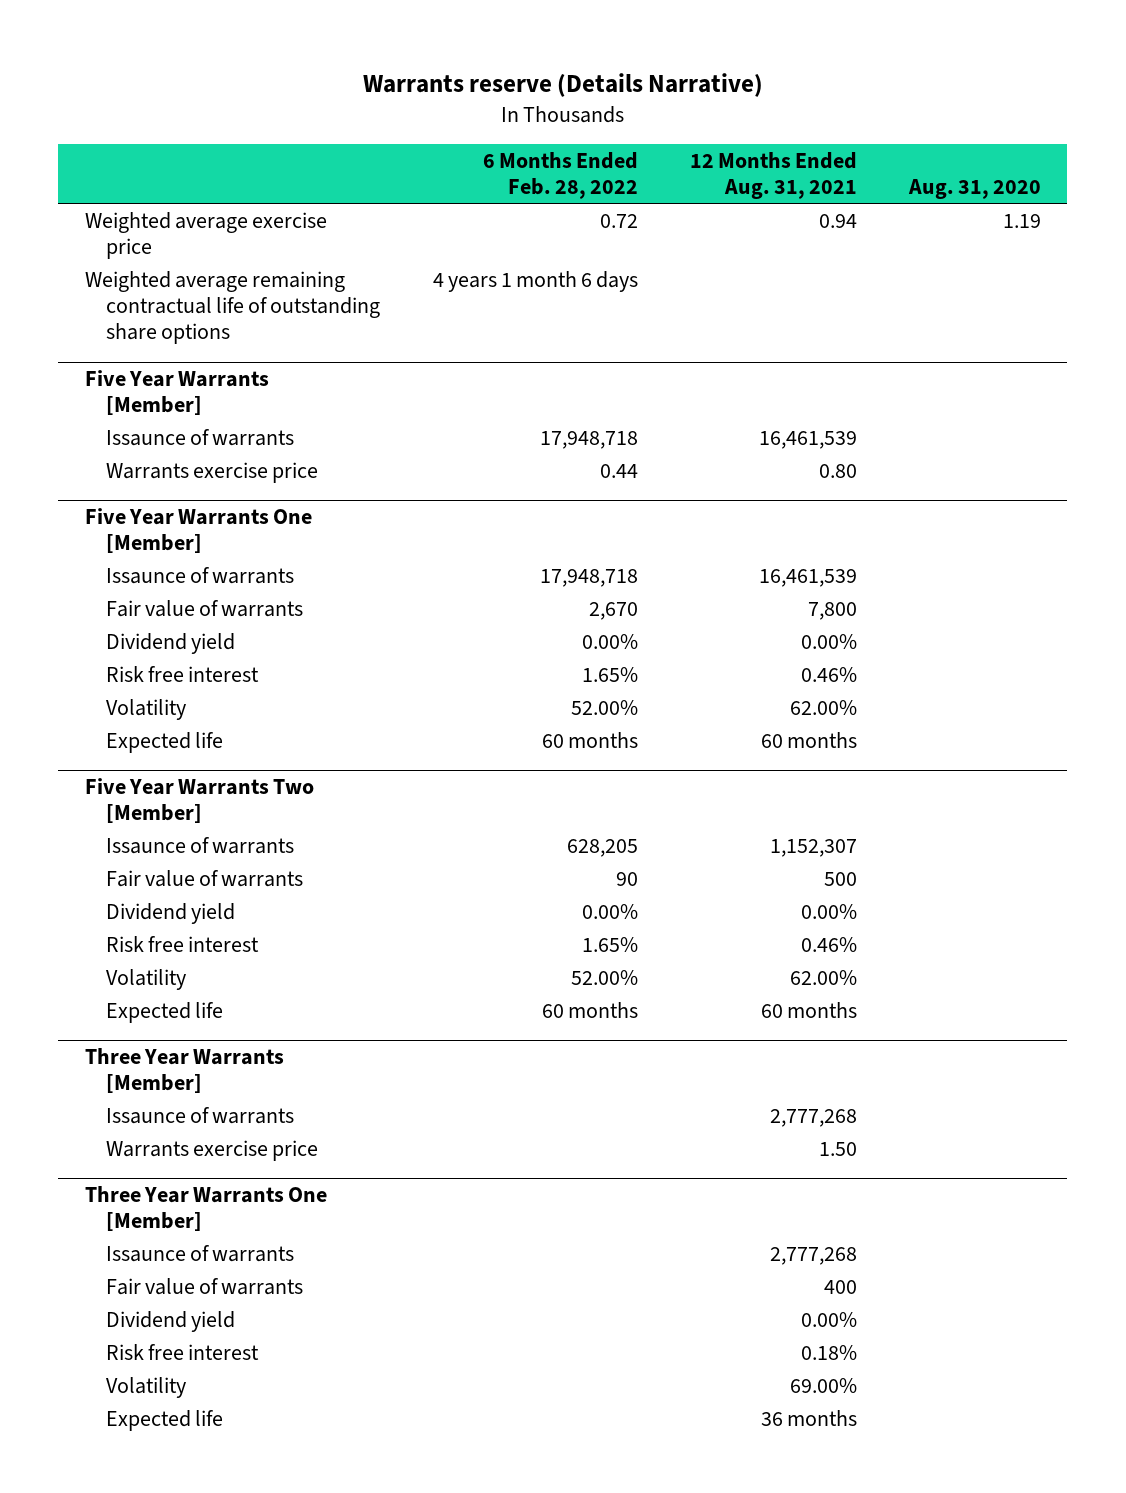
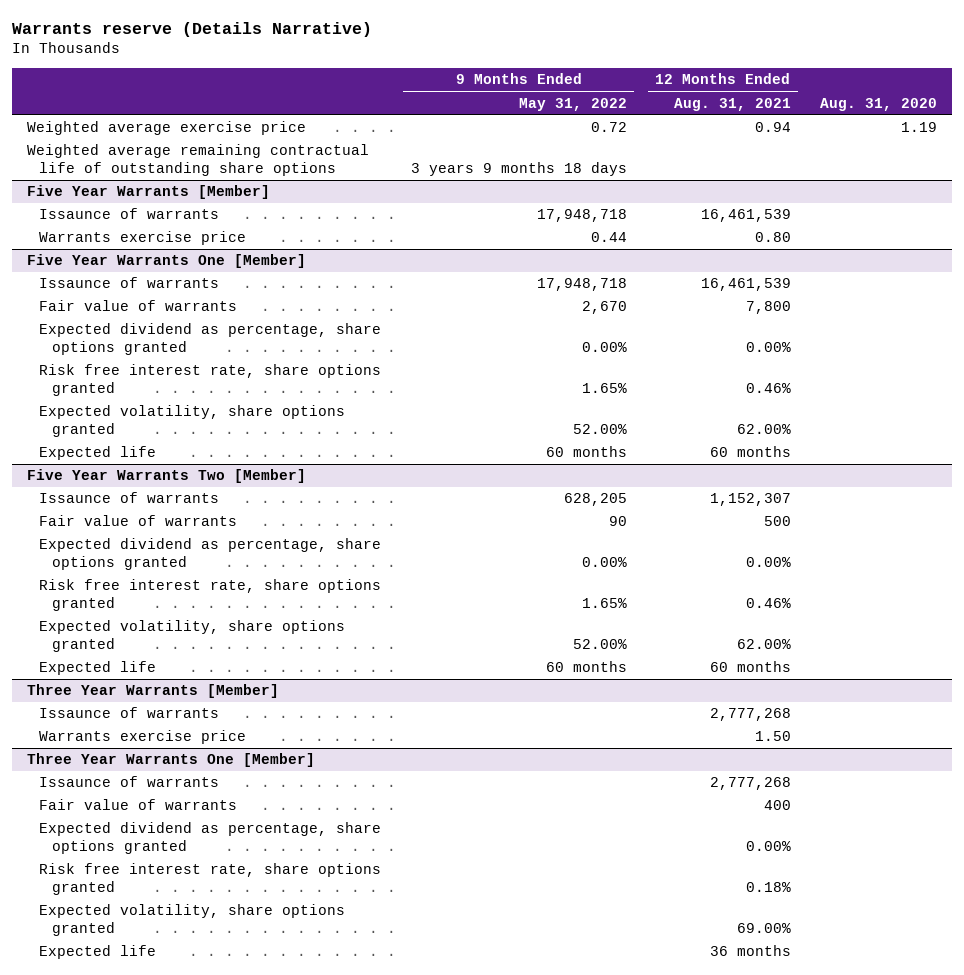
- | 6 Months Ended Feb. 28, 2022 | 12 Months Ended Aug. 31, 2021 | Aug. 31, 2020
+ | 9 Months Ended May 31, 2022 | 12 Months Ended Aug. 31, 2021 | Aug. 31, 2020
@ Five Year Warrants One [Member]
- Dividend yield | 0.00% | 0.00% |
- Risk free interest | 1.65% | 0.46% |
- Volatility | 52.00% | 62.00% |
+ Expected dividend as percentage, share options granted | 0.00% | 0.00% |
+ Risk free interest rate, share options granted | 1.65% | 0.46% |
+ Expected volatility, share options granted | 52.00% | 62.00% |
@ Five Year Warrants Two [Member]
- Dividend yield | 0.00% | 0.00% |
- Risk free interest | 1.65% | 0.46% |
- Volatility | 52.00% | 62.00% |
+ Expected dividend as percentage, share options granted | 0.00% | 0.00% |
+ Risk free interest rate, share options granted | 1.65% | 0.46% |
+ Expected volatility, share options granted | 52.00% | 62.00% |
@ Three Year Warrants One [Member]
- Dividend yield | | 0.00% |
- Risk free interest | | 0.18% |
- Volatility | | 69.00% |
+ Expected dividend as percentage, share options granted | | 0.00% |
+ Risk free interest rate, share options granted | | 0.18% |
+ Expected volatility, share options granted | | 69.00% |

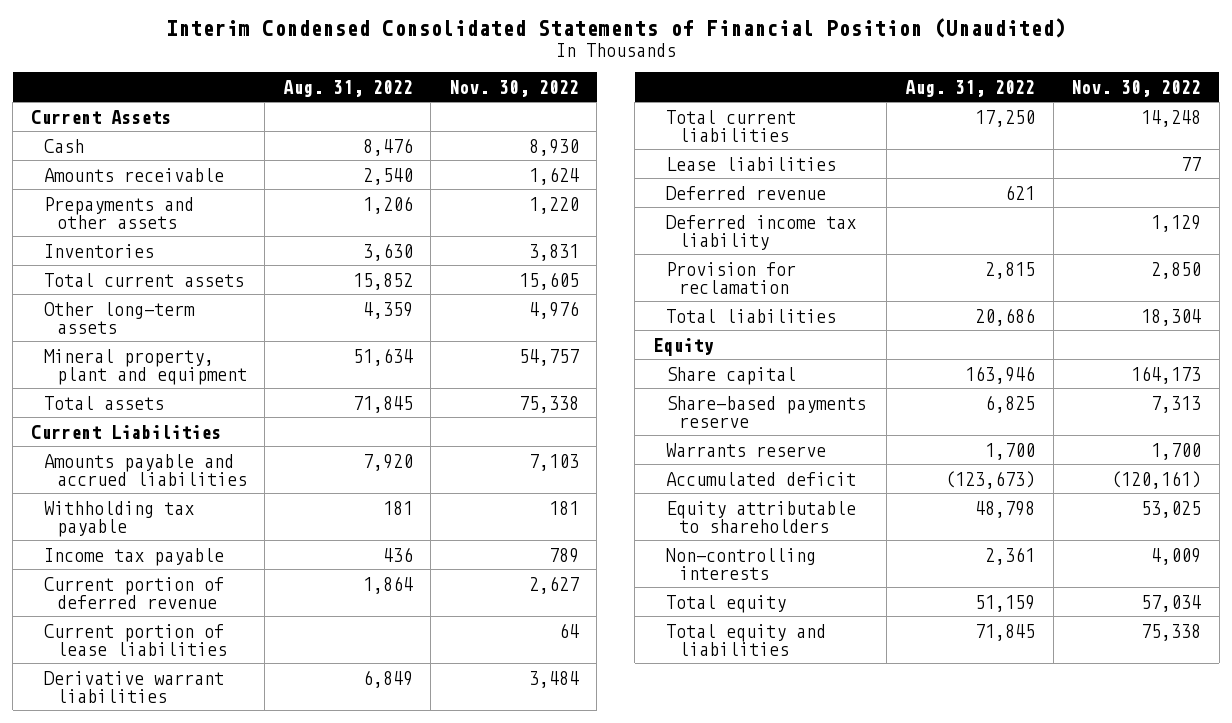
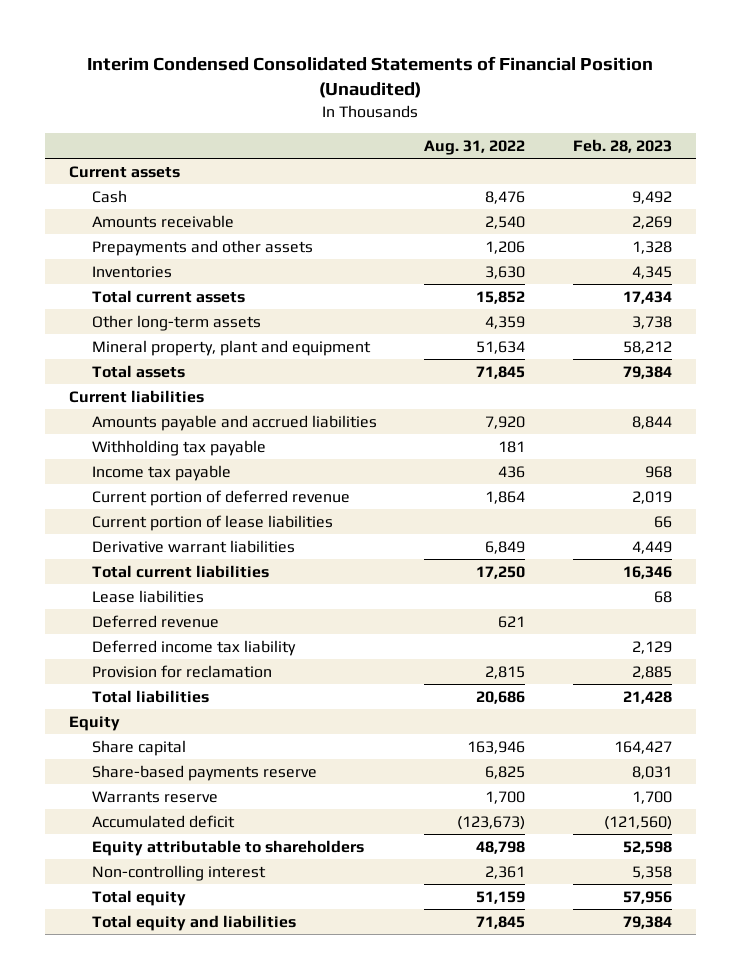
- | Aug. 31, 2022 | Nov. 30, 2022
+ | Aug. 31, 2022 | Feb. 28, 2023
- Current Assets
+ Current assets
- Current Liabilities
+ Current liabilities
- Non-controlling interests | 2,361 | 4,009
+ Non-controlling interest | 2,361 | 5,358

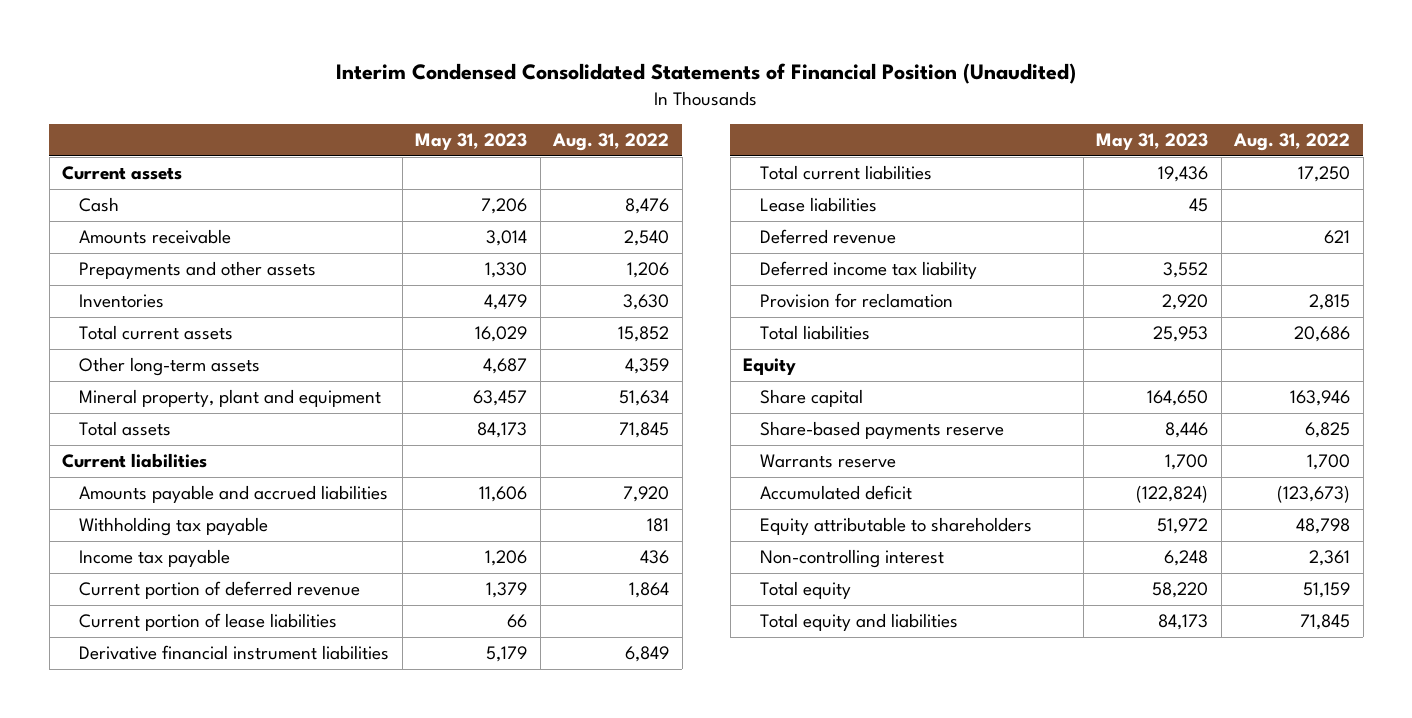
- | Aug. 31, 2022 | Feb. 28, 2023
+ | May 31, 2023 | Aug. 31, 2022
- Derivative warrant liabilities | 6,849 | 4,449
+ Derivative financial instrument liabilities | 5,179 | 6,849

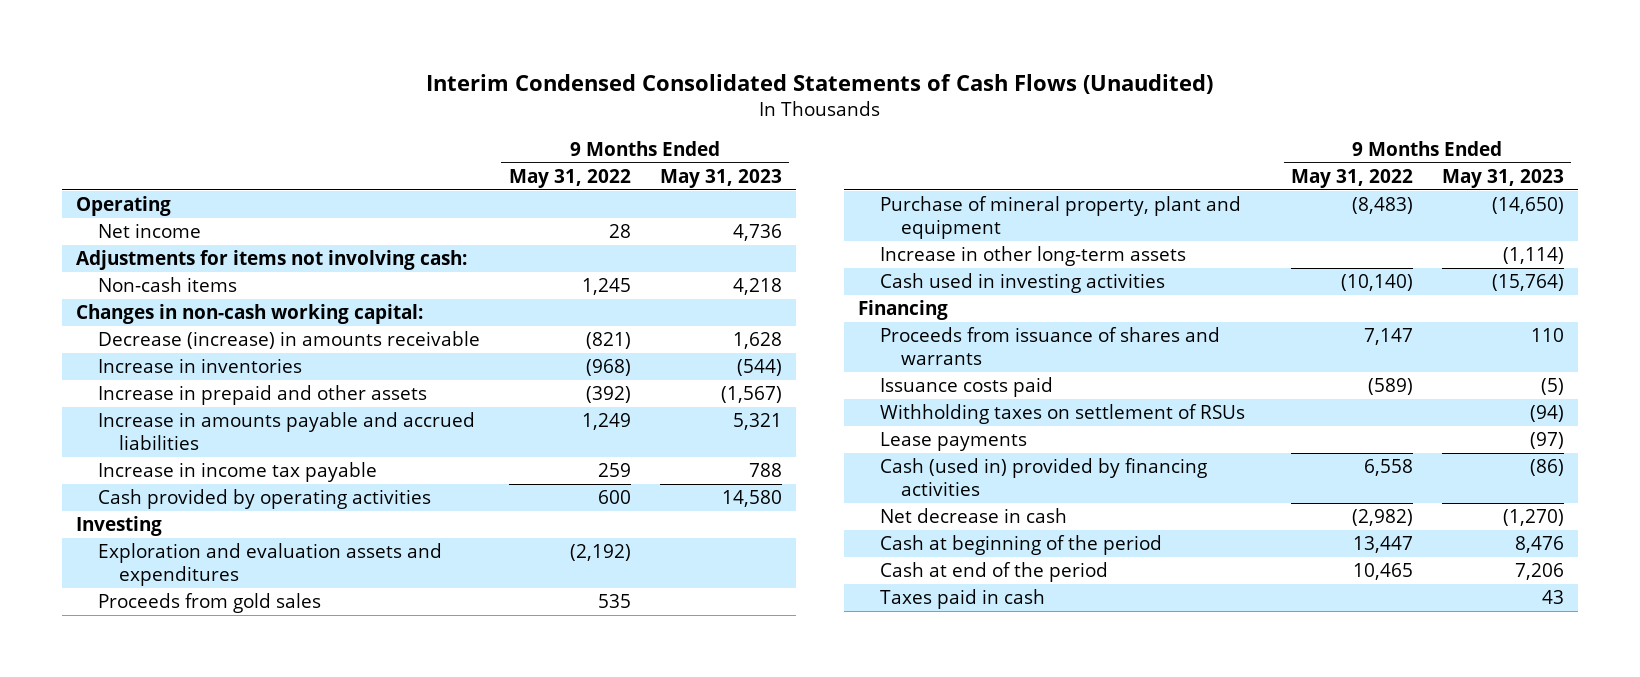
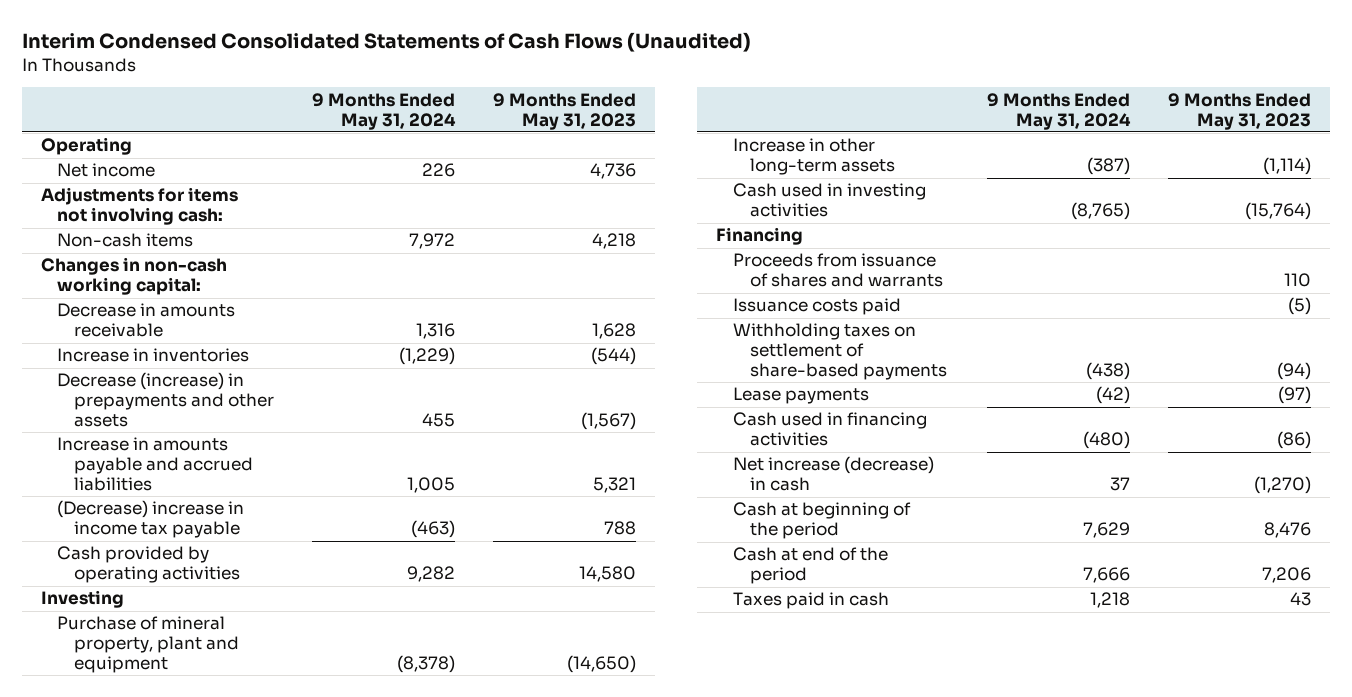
- | 9 Months Ended May 31, 2022 | 9 Months Ended May 31, 2023
+ | 9 Months Ended May 31, 2024 | 9 Months Ended May 31, 2023
- Decrease (increase) in amounts receivable | (821) | 1,628
+ Decrease in amounts receivable | 1,316 | 1,628
- Increase in prepaid and other assets | (392) | (1,567)
+ Decrease (increase) in prepayments and other assets | 455 | (1,567)
- Increase in income tax payable | 259 | 788
+ (Decrease) increase in income tax payable | (463) | 788
- Exploration and evaluation assets and expenditures | (2,192) |
- Proceeds from gold sales | 535 |
- Withholding taxes on settlement of RSUs | | (94)
+ Withholding taxes on settlement of share-based payments | (438) | (94)
- Cash (used in) provided by financing activities | 6,558 | (86)
- Net decrease in cash | (2,982) | (1,270)
+ Cash used in financing activities | (480) | (86)
+ Net increase (decrease) in cash | 37 | (1,270)

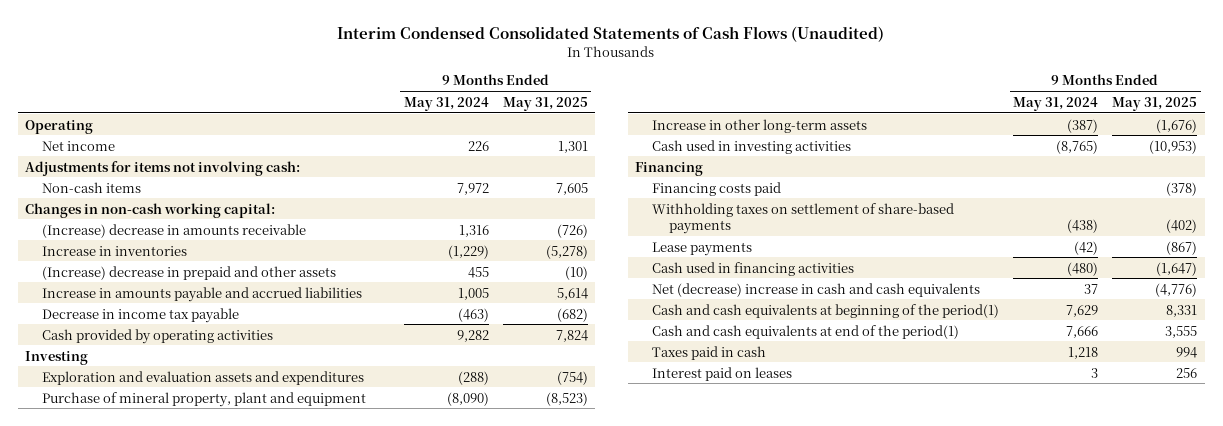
- | 9 Months Ended May 31, 2024 | 9 Months Ended May 31, 2023
+ | 9 Months Ended May 31, 2024 | 9 Months Ended May 31, 2025
- Decrease in amounts receivable | 1,316 | 1,628
+ (Increase) decrease in amounts receivable | 1,316 | (726)
- Decrease (increase) in prepayments and other assets | 455 | (1,567)
+ (Increase) decrease in prepaid and other assets | 455 | (10)
- (Decrease) increase in income tax payable | (463) | 788
+ Decrease in income tax payable | (463) | (682)
- Purchase of mineral property, plant and equipment | (8,378) | (14,650)
+ Exploration and evaluation assets and expenditures | (288) | (754)
+ Purchase of mineral property, plant and equipment | (8,090) | (8,523)
- Proceeds from issuance of shares and warrants | | 110
- Issuance costs paid | | (5)
+ Financing costs paid | | (378)
- Net increase (decrease) in cash | 37 | (1,270)
- Cash at beginning of the period | 7,629 | 8,476
- Cash at end of the period | 7,666 | 7,206
+ Net (decrease) increase in cash and cash equivalents | 37 | (4,776)
+ Cash and cash equivalents at beginning of the period(1) | 7,629 | 8,331
+ Cash and cash equivalents at end of the period(1) | 7,666 | 3,555
+ Interest paid on leases | 3 | 256

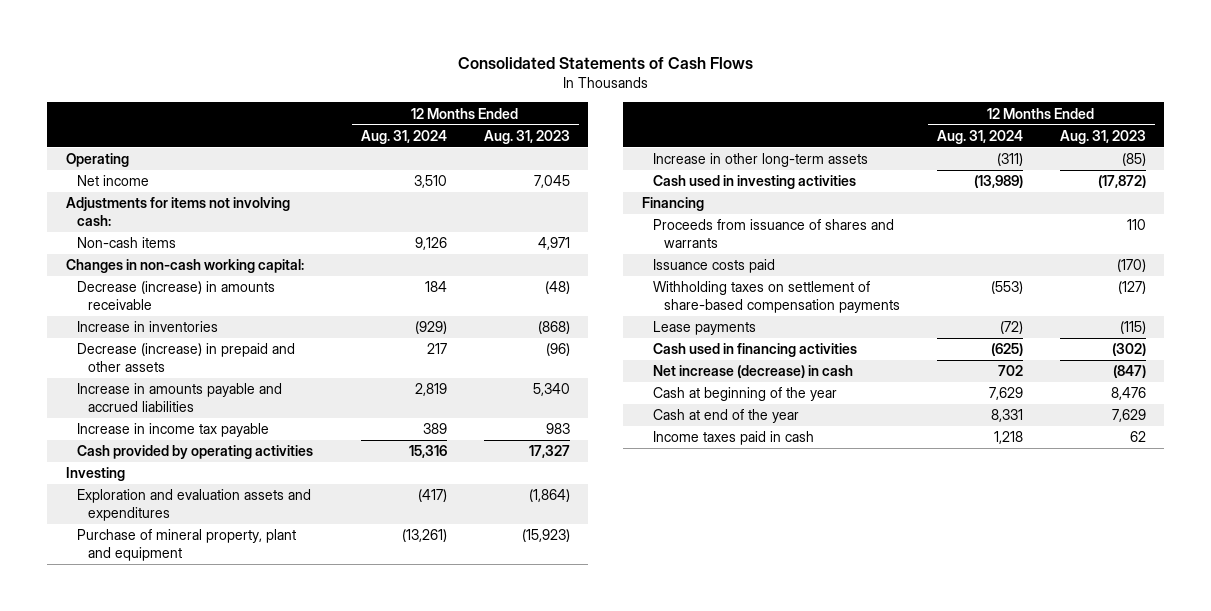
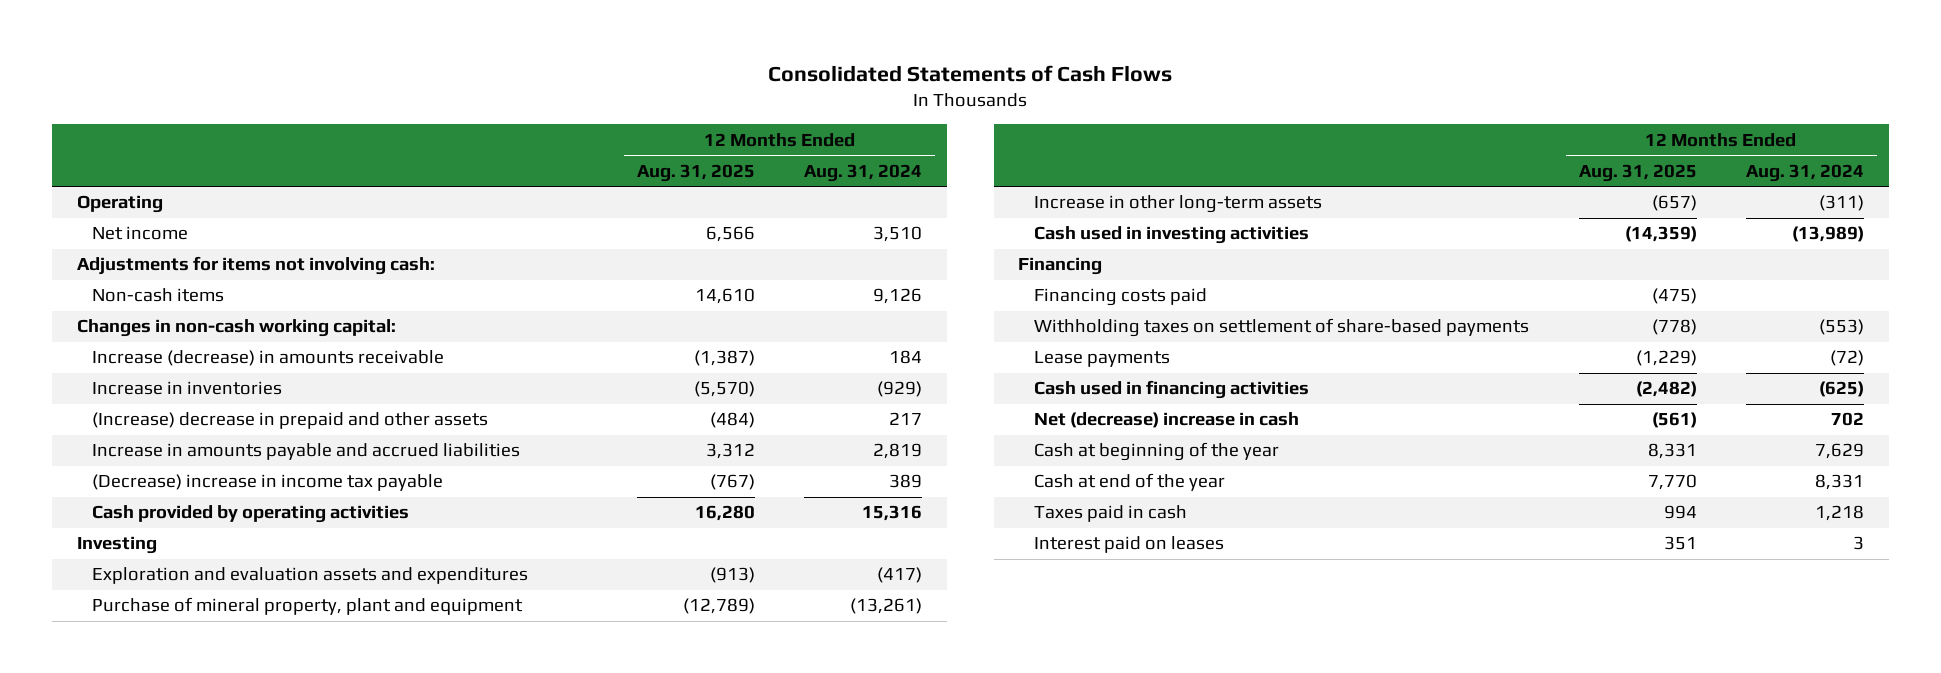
- | 12 Months Ended Aug. 31, 2024 | 12 Months Ended Aug. 31, 2023
+ | 12 Months Ended Aug. 31, 2025 | 12 Months Ended Aug. 31, 2024
- Decrease (increase) in amounts receivable | 184 | (48)
+ Increase (decrease) in amounts receivable | (1,387) | 184
- Decrease (increase) in prepaid and other assets | 217 | (96)
+ (Increase) decrease in prepaid and other assets | (484) | 217
- Increase in income tax payable | 389 | 983
+ (Decrease) increase in income tax payable | (767) | 389
- Proceeds from issuance of shares and warrants | | 110
- Issuance costs paid | | (170)
- Withholding taxes on settlement of share-based compensation payments | (553) | (127)
+ Financing costs paid | (475) |
+ Withholding taxes on settlement of share-based payments | (778) | (553)
- Net increase (decrease) in cash | 702 | (847)
+ Net (decrease) increase in cash | (561) | 702
- Income taxes paid in cash | 1,218 | 62
+ Taxes paid in cash | 994 | 1,218
+ Interest paid on leases | 351 | 3

